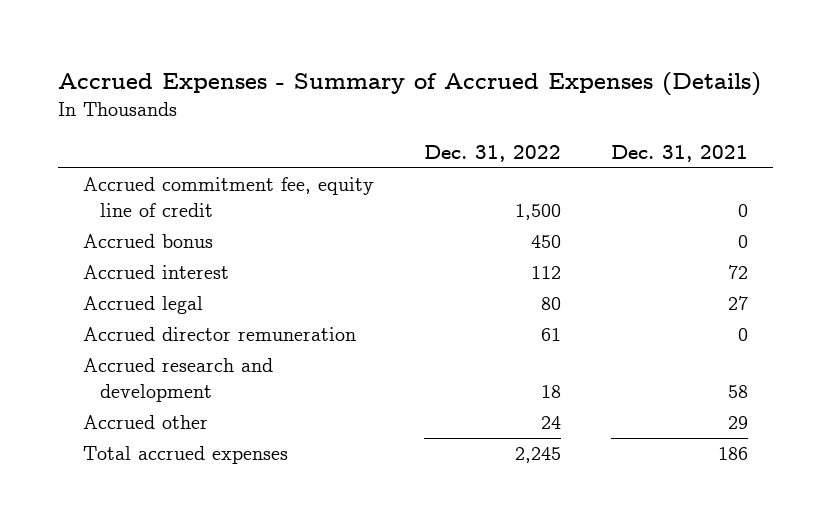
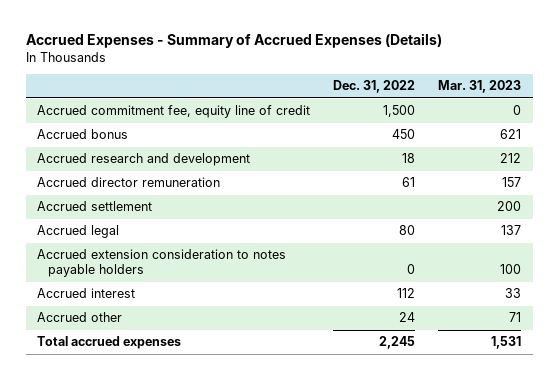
- | Dec. 31, 2022 | Dec. 31, 2021
+ | Dec. 31, 2022 | Mar. 31, 2023
moved down: Accrued director remuneration | 61 | 157
+ Accrued settlement | | 200
moved down: Accrued legal | 80 | 137
+ Accrued extension consideration to notes payable holders | 0 | 100
moved down: Accrued interest | 112 | 33

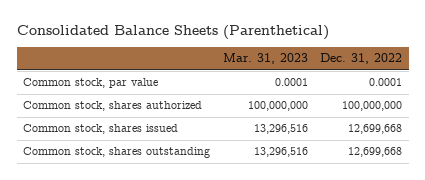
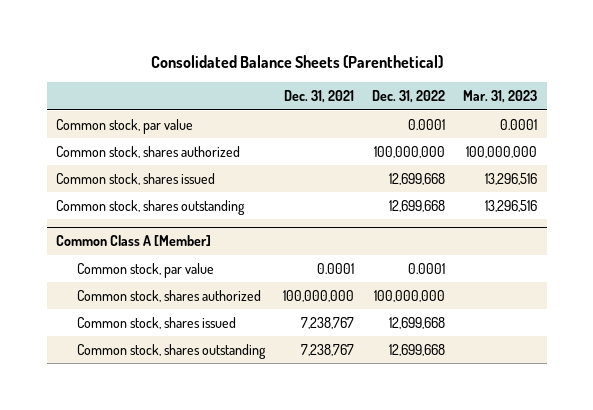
- | Mar. 31, 2023 | Dec. 31, 2022
+ | Dec. 31, 2021 | Dec. 31, 2022 | Mar. 31, 2023
+ Common Class A [Member]
+ Common stock, par value | 0.0001 | 0.0001 |
+ Common stock, shares authorized | 100,000,000 | 100,000,000 |
+ Common stock, shares issued | 7,238,767 | 12,699,668 |
+ Common stock, shares outstanding | 7,238,767 | 12,699,668 |

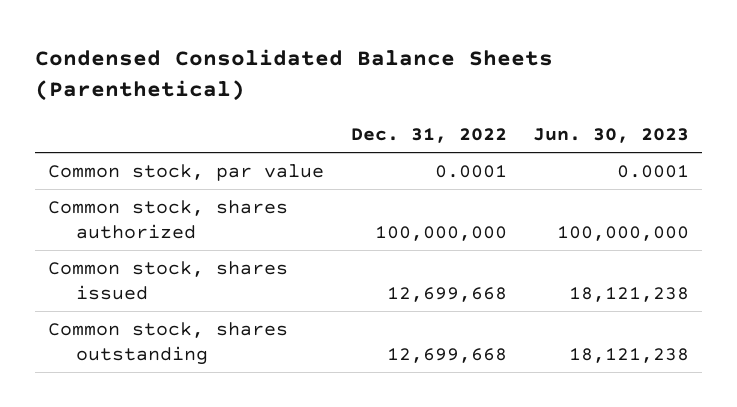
- Consolidated Balance Sheets (Parenthetical)
+ Condensed Consolidated Balance Sheets (Parenthetical)
- | Dec. 31, 2021 | Dec. 31, 2022 | Mar. 31, 2023
+ | Dec. 31, 2022 | Jun. 30, 2023
- Common Class A [Member]
- Common stock, par value | 0.0001 | 0.0001 |
- Common stock, shares authorized | 100,000,000 | 100,000,000 |
- Common stock, shares issued | 7,238,767 | 12,699,668 |
- Common stock, shares outstanding | 7,238,767 | 12,699,668 |

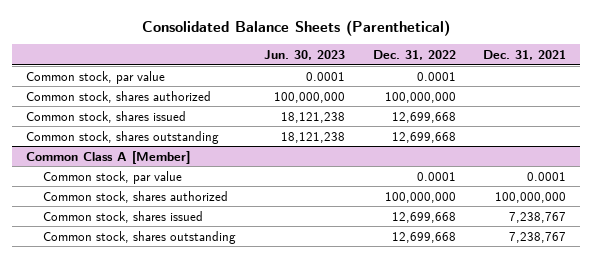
- Condensed Consolidated Balance Sheets (Parenthetical)
+ Consolidated Balance Sheets (Parenthetical)
- | Dec. 31, 2022 | Jun. 30, 2023
+ | Jun. 30, 2023 | Dec. 31, 2022 | Dec. 31, 2021
+ Common Class A [Member]
+ Common stock, par value | | 0.0001 | 0.0001
+ Common stock, shares authorized | | 100,000,000 | 100,000,000
+ Common stock, shares issued | | 12,699,668 | 7,238,767
+ Common stock, shares outstanding | | 12,699,668 | 7,238,767

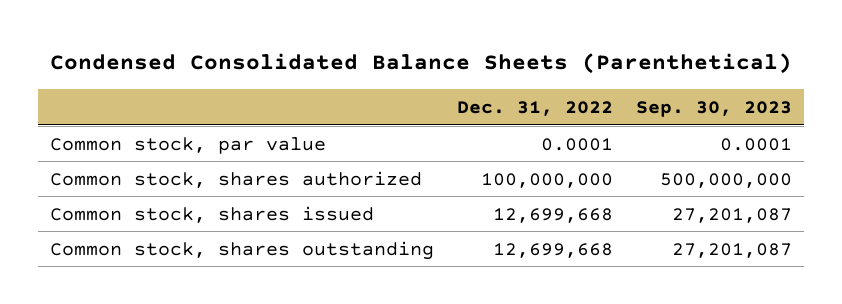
- Consolidated Balance Sheets (Parenthetical)
+ Condensed Consolidated Balance Sheets (Parenthetical)
- | Jun. 30, 2023 | Dec. 31, 2022 | Dec. 31, 2021
+ | Dec. 31, 2022 | Sep. 30, 2023
- Common Class A [Member]
- Common stock, par value | | 0.0001 | 0.0001
- Common stock, shares authorized | | 100,000,000 | 100,000,000
- Common stock, shares issued | | 12,699,668 | 7,238,767
- Common stock, shares outstanding | | 12,699,668 | 7,238,767

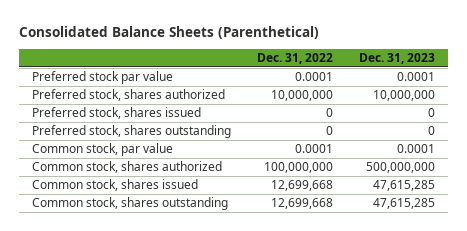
- Condensed Consolidated Balance Sheets (Parenthetical)
+ Consolidated Balance Sheets (Parenthetical)
- | Dec. 31, 2022 | Sep. 30, 2023
+ | Dec. 31, 2022 | Dec. 31, 2023
+ Preferred stock par value | 0.0001 | 0.0001
+ Preferred stock, shares authorized | 10,000,000 | 10,000,000
+ Preferred stock, shares issued | 0 | 0
+ Preferred stock, shares outstanding | 0 | 0

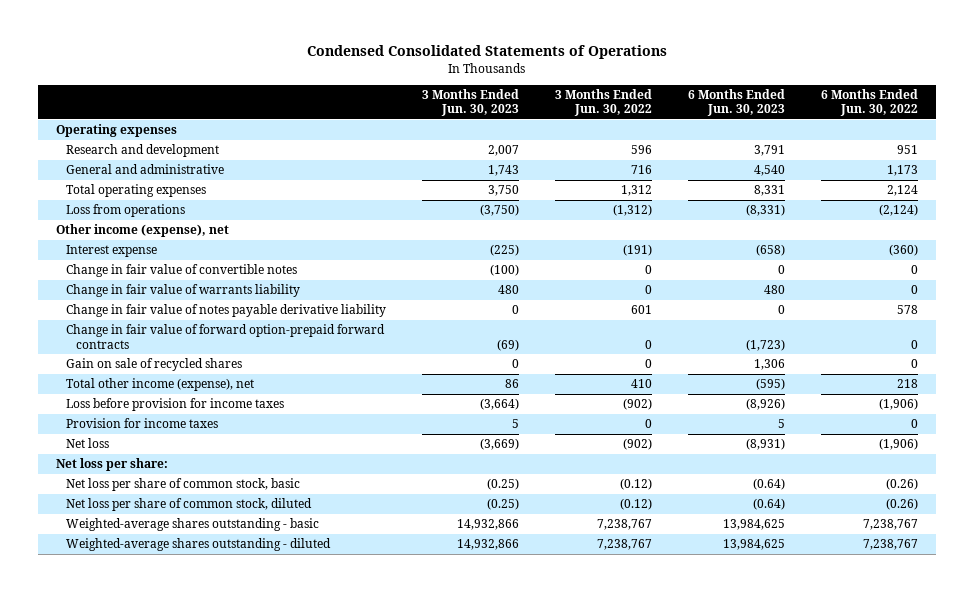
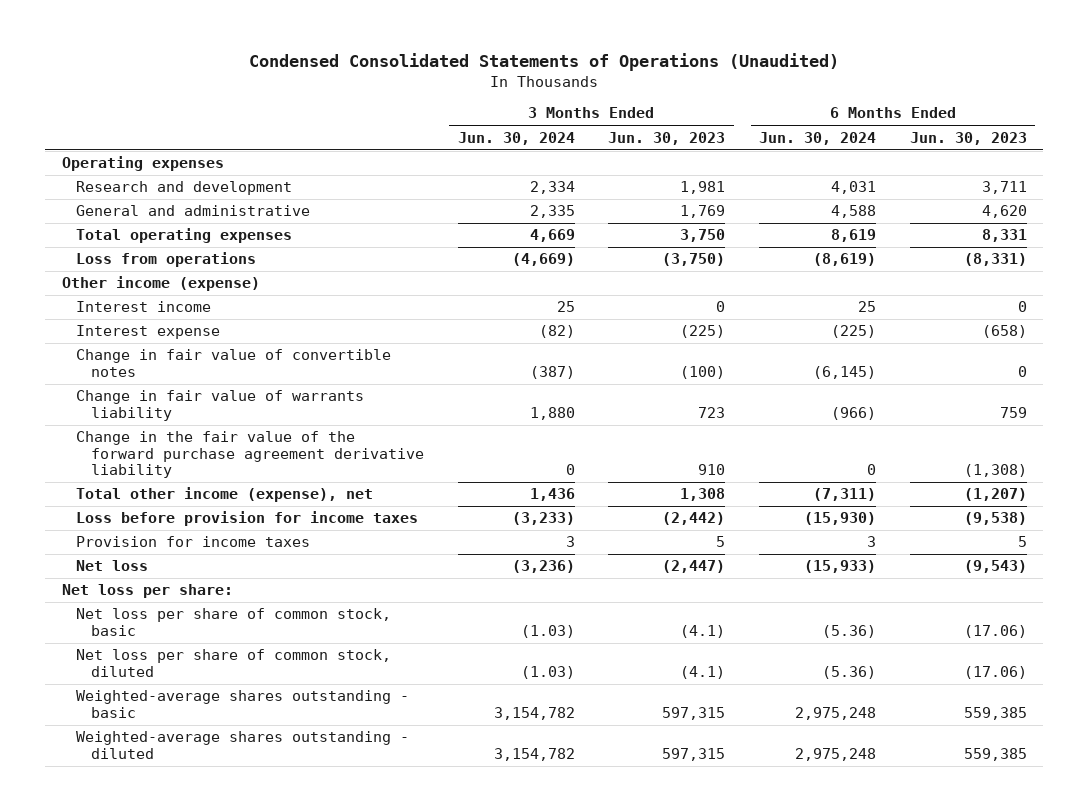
- Condensed Consolidated Statements of Operations
+ Condensed Consolidated Statements of Operations (Unaudited)
- | 3 Months Ended Jun. 30, 2023 | 3 Months Ended Jun. 30, 2022 | 6 Months Ended Jun. 30, 2023 | 6 Months Ended Jun. 30, 2022
+ | 3 Months Ended Jun. 30, 2024 | 3 Months Ended Jun. 30, 2023 | 6 Months Ended Jun. 30, 2024 | 6 Months Ended Jun. 30, 2023
- Research and development | 2,007 | 596 | 3,791 | 951
- General and administrative | 1,743 | 716 | 4,540 | 1,173
+ Research and development | 2,334 | 1,981 | 4,031 | 3,711
+ General and administrative | 2,335 | 1,769 | 4,588 | 4,620
- Other income (expense), net
+ Other income (expense)
+ Interest income | 25 | 0 | 25 | 0
- Change in fair value of warrants liability | 480 | 0 | 480 | 0
- Change in fair value of notes payable derivative liability | 0 | 601 | 0 | 578
- Change in fair value of forward option-prepaid forward contracts | (69) | 0 | (1,723) | 0
- Gain on sale of recycled shares | 0 | 0 | 1,306 | 0
- Total other income (expense), net | 86 | 410 | (595) | 218
- Loss before provision for income taxes | (3,664) | (902) | (8,926) | (1,906)
+ Change in fair value of warrants liability | 1,880 | 723 | (966) | 759
+ Change in the fair value of the forward purchase agreement derivative liability | 0 | 910 | 0 | (1,308)
+ Total other income (expense), net | 1,436 | 1,308 | (7,311) | (1,207)
+ Loss before provision for income taxes | (3,233) | (2,442) | (15,930) | (9,538)
- Net loss | (3,669) | (902) | (8,931) | (1,906)
+ Net loss | (3,236) | (2,447) | (15,933) | (9,543)
- Net loss per share of common stock, basic | (0.25) | (0.12) | (0.64) | (0.26)
- Net loss per share of common stock, diluted | (0.25) | (0.12) | (0.64) | (0.26)
- Weighted-average shares outstanding - basic | 14,932,866 | 7,238,767 | 13,984,625 | 7,238,767
- Weighted-average shares outstanding - diluted | 14,932,866 | 7,238,767 | 13,984,625 | 7,238,767
+ Net loss per share of common stock, basic | (1.03) | (4.1) | (5.36) | (17.06)
+ Net loss per share of common stock, diluted | (1.03) | (4.1) | (5.36) | (17.06)
+ Weighted-average shares outstanding - basic | 3,154,782 | 597,315 | 2,975,248 | 559,385
+ Weighted-average shares outstanding - diluted | 3,154,782 | 597,315 | 2,975,248 | 559,385

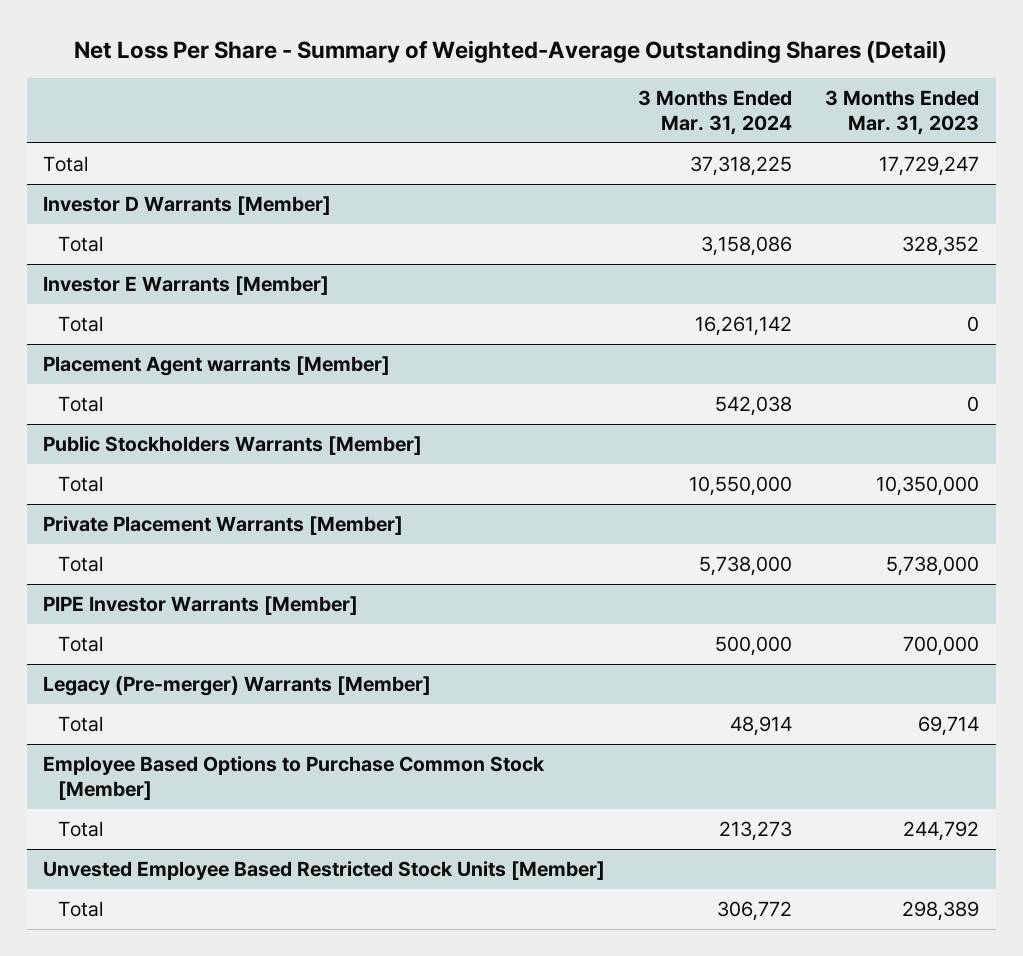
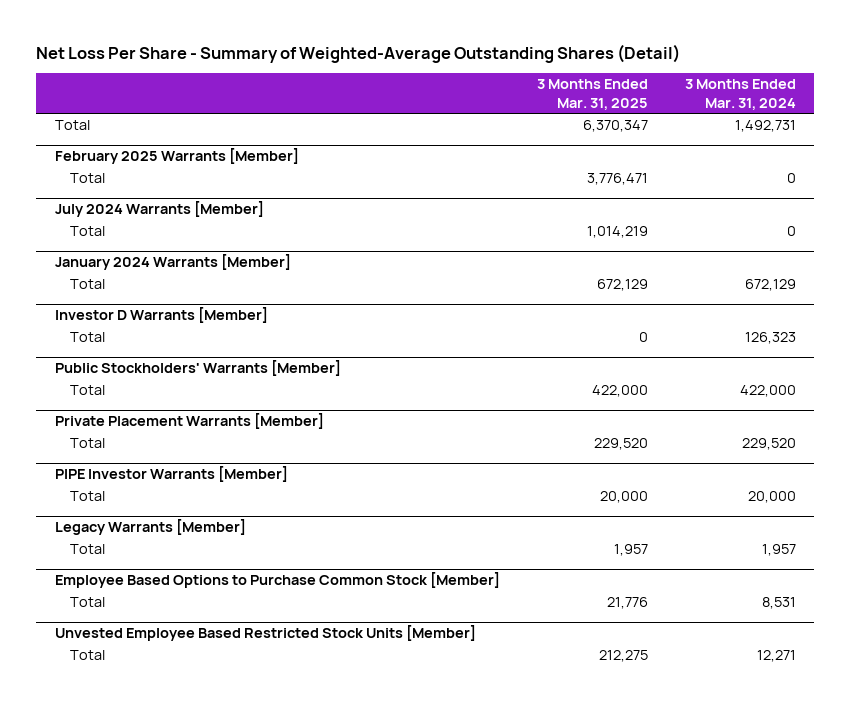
- | 3 Months Ended Mar. 31, 2024 | 3 Months Ended Mar. 31, 2023
+ | 3 Months Ended Mar. 31, 2025 | 3 Months Ended Mar. 31, 2024
- Total | 37,318,225 | 17,729,247
+ Total | 6,370,347 | 1,492,731
+ February 2025 Warrants [Member]
+ Total | 3,776,471 | 0
+ July 2024 Warrants [Member]
+ Total | 1,014,219 | 0
+ January 2024 Warrants [Member]
+ Total | 672,129 | 672,129
@ Investor D Warrants [Member]
- Total | 3,158,086 | 328,352
- Investor E Warrants [Member]
- Total | 16,261,142 | 0
- Placement Agent warrants [Member]
- Total | 542,038 | 0
- Public Stockholders Warrants [Member]
- Total | 10,550,000 | 10,350,000
@ Investor D Warrants [Member]
+ Total | 0 | 126,323
+ Public Stockholders' Warrants [Member]
+ Total | 422,000 | 422,000
@ Private Placement Warrants [Member]
- Total | 5,738,000 | 5,738,000
+ Total | 229,520 | 229,520
@ PIPE Investor Warrants [Member]
- Total | 500,000 | 700,000
- Legacy (Pre-merger) Warrants [Member]
- Total | 48,914 | 69,714
@ PIPE Investor Warrants [Member]
+ Total | 20,000 | 20,000
+ Legacy Warrants [Member]
+ Total | 1,957 | 1,957
@ Employee Based Options to Purchase Common Stock [Member]
- Total | 213,273 | 244,792
+ Total | 21,776 | 8,531
@ Unvested Employee Based Restricted Stock Units [Member]
- Total | 306,772 | 298,389
+ Total | 212,275 | 12,271

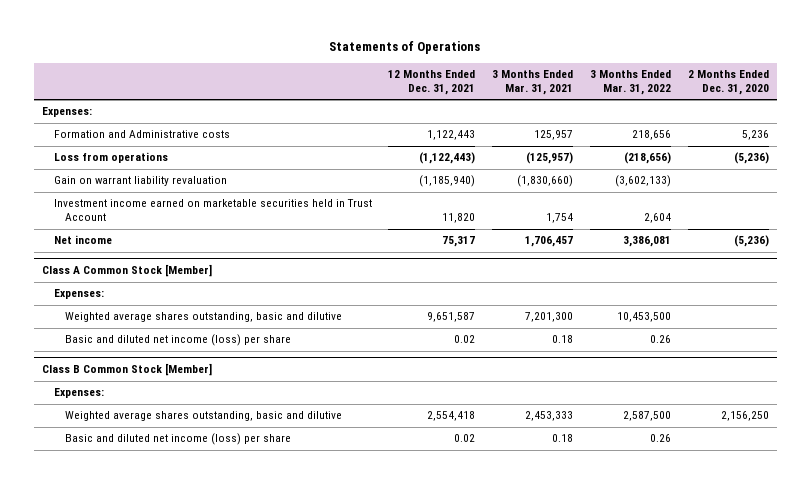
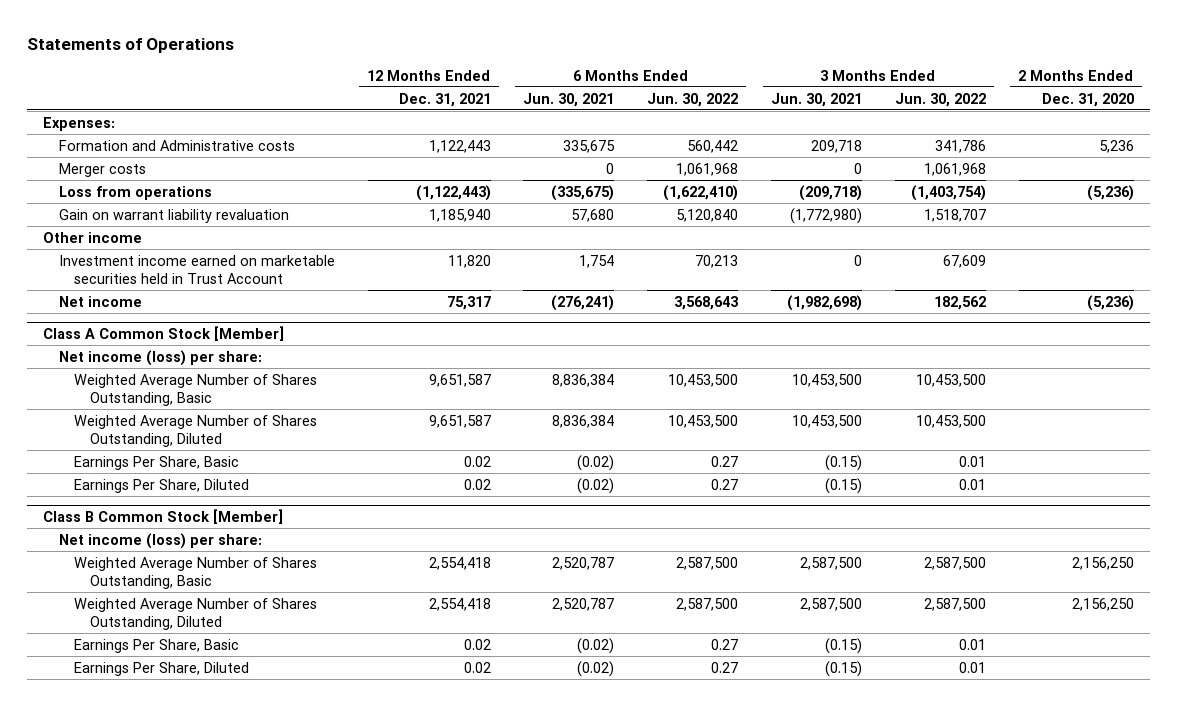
- | 12 Months Ended Dec. 31, 2021 | 3 Months Ended Mar. 31, 2021 | 3 Months Ended Mar. 31, 2022 | 2 Months Ended Dec. 31, 2020
+ | 12 Months Ended Dec. 31, 2021 | 6 Months Ended Jun. 30, 2021 | 6 Months Ended Jun. 30, 2022 | 3 Months Ended Jun. 30, 2021 | 3 Months Ended Jun. 30, 2022 | 2 Months Ended Dec. 31, 2020
+ Merger costs | | 0 | 1,061,968 | 0 | 1,061,968 |
- Gain on warrant liability revaluation | (1,185,940) | (1,830,660) | (3,602,133) |
+ Gain on warrant liability revaluation | 1,185,940 | 57,680 | 5,120,840 | (1,772,980) | 1,518,707 |
+ Other income
@ Class A Common Stock [Member]
- Expenses:
- Weighted average shares outstanding, basic and dilutive | 9,651,587 | 7,201,300 | 10,453,500 |
- Basic and diluted net income (loss) per share | 0.02 | 0.18 | 0.26 |
+ Net income (loss) per share:
+ Weighted Average Number of Shares Outstanding, Basic | 9,651,587 | 8,836,384 | 10,453,500 | 10,453,500 | 10,453,500 |
+ Weighted Average Number of Shares Outstanding, Diluted | 9,651,587 | 8,836,384 | 10,453,500 | 10,453,500 | 10,453,500 |
+ Earnings Per Share, Basic | 0.02 | (0.02) | 0.27 | (0.15) | 0.01 |
+ Earnings Per Share, Diluted | 0.02 | (0.02) | 0.27 | (0.15) | 0.01 |
@ Class B Common Stock [Member]
- Expenses:
- Weighted average shares outstanding, basic and dilutive | 2,554,418 | 2,453,333 | 2,587,500 | 2,156,250
- Basic and diluted net income (loss) per share | 0.02 | 0.18 | 0.26 |
+ Net income (loss) per share:
+ Weighted Average Number of Shares Outstanding, Basic | 2,554,418 | 2,520,787 | 2,587,500 | 2,587,500 | 2,587,500 | 2,156,250
+ Weighted Average Number of Shares Outstanding, Diluted | 2,554,418 | 2,520,787 | 2,587,500 | 2,587,500 | 2,587,500 | 2,156,250
+ Earnings Per Share, Basic | 0.02 | (0.02) | 0.27 | (0.15) | 0.01 |
+ Earnings Per Share, Diluted | 0.02 | (0.02) | 0.27 | (0.15) | 0.01 |

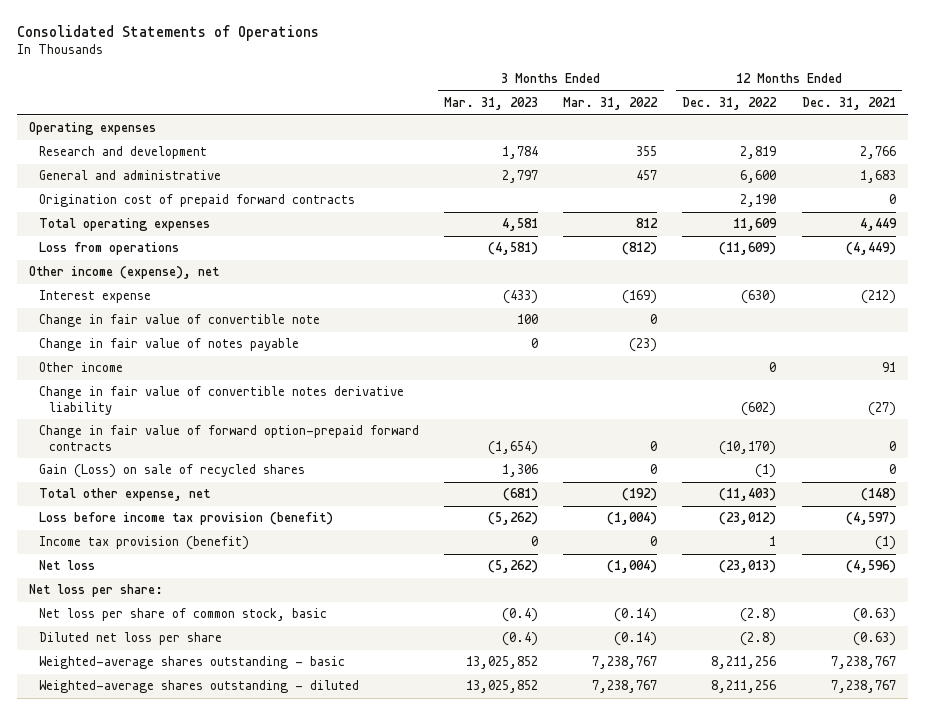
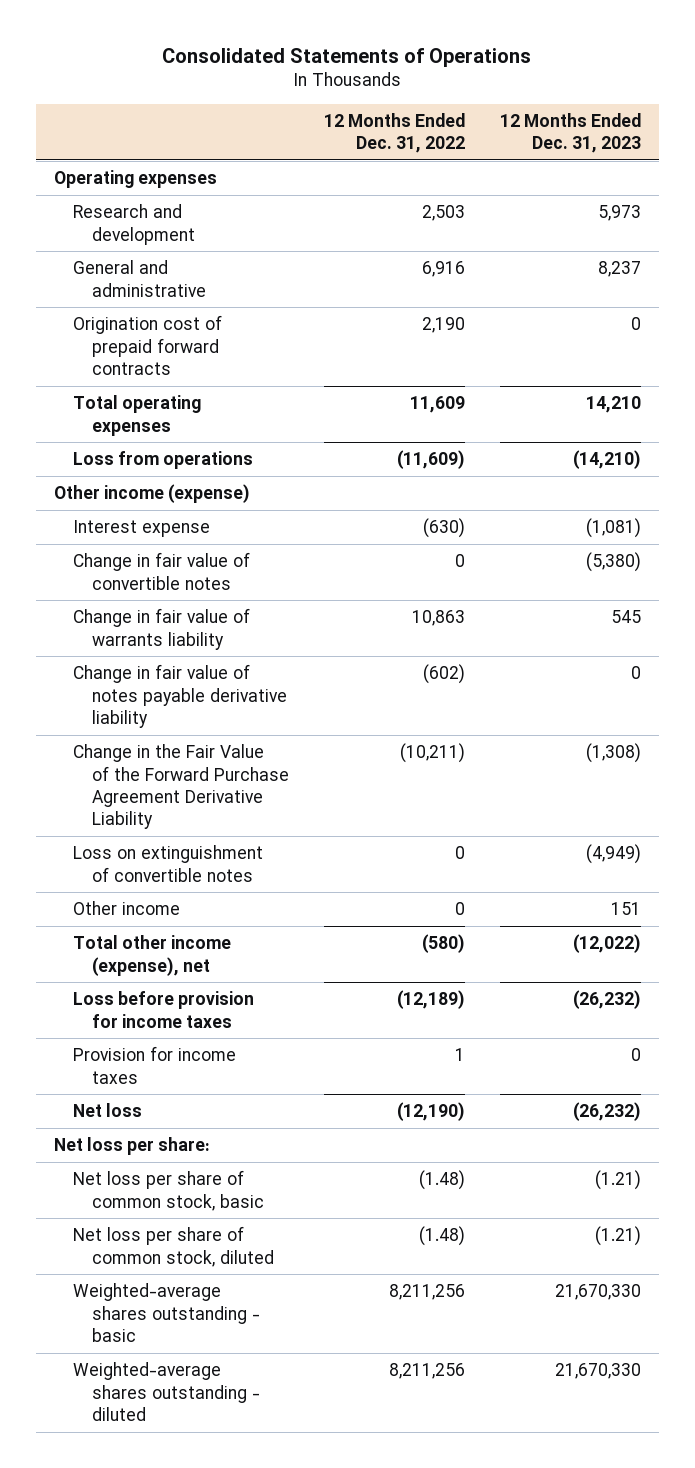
- | 3 Months Ended Mar. 31, 2023 | 3 Months Ended Mar. 31, 2022 | 12 Months Ended Dec. 31, 2022 | 12 Months Ended Dec. 31, 2021
+ | 12 Months Ended Dec. 31, 2022 | 12 Months Ended Dec. 31, 2023
- Research and development | 1,784 | 355 | 2,819 | 2,766
- General and administrative | 2,797 | 457 | 6,600 | 1,683
+ Research and development | 2,503 | 5,973
+ General and administrative | 6,916 | 8,237
- Other income (expense), net
+ Other income (expense)
- Change in fair value of convertible note | 100 | 0 | |
- Change in fair value of notes payable | 0 | (23) | |
+ Change in fair value of convertible notes | 0 | (5,380)
+ Change in fair value of warrants liability | 10,863 | 545
+ Change in fair value of notes payable derivative liability | (602) | 0
+ Change in the Fair Value of the Forward Purchase Agreement Derivative Liability | (10,211) | (1,308)
+ Loss on extinguishment of convertible notes | 0 | (4,949)
- Change in fair value of convertible notes derivative liability | | | (602) | (27)
- Change in fair value of forward option-prepaid forward contracts | (1,654) | 0 | (10,170) | 0
- Gain (Loss) on sale of recycled shares | 1,306 | 0 | (1) | 0
- Total other expense, net | (681) | (192) | (11,403) | (148)
- Loss before income tax provision (benefit) | (5,262) | (1,004) | (23,012) | (4,597)
- Income tax provision (benefit) | 0 | 0 | 1 | (1)
- Net loss | (5,262) | (1,004) | (23,013) | (4,596)
+ Total other income (expense), net | (580) | (12,022)
+ Loss before provision for income taxes | (12,189) | (26,232)
+ Provision for income taxes | 1 | 0
+ Net loss | (12,190) | (26,232)
- Net loss per share of common stock, basic | (0.4) | (0.14) | (2.8) | (0.63)
- Diluted net loss per share | (0.4) | (0.14) | (2.8) | (0.63)
+ Net loss per share of common stock, basic | (1.48) | (1.21)
+ Net loss per share of common stock, diluted | (1.48) | (1.21)

